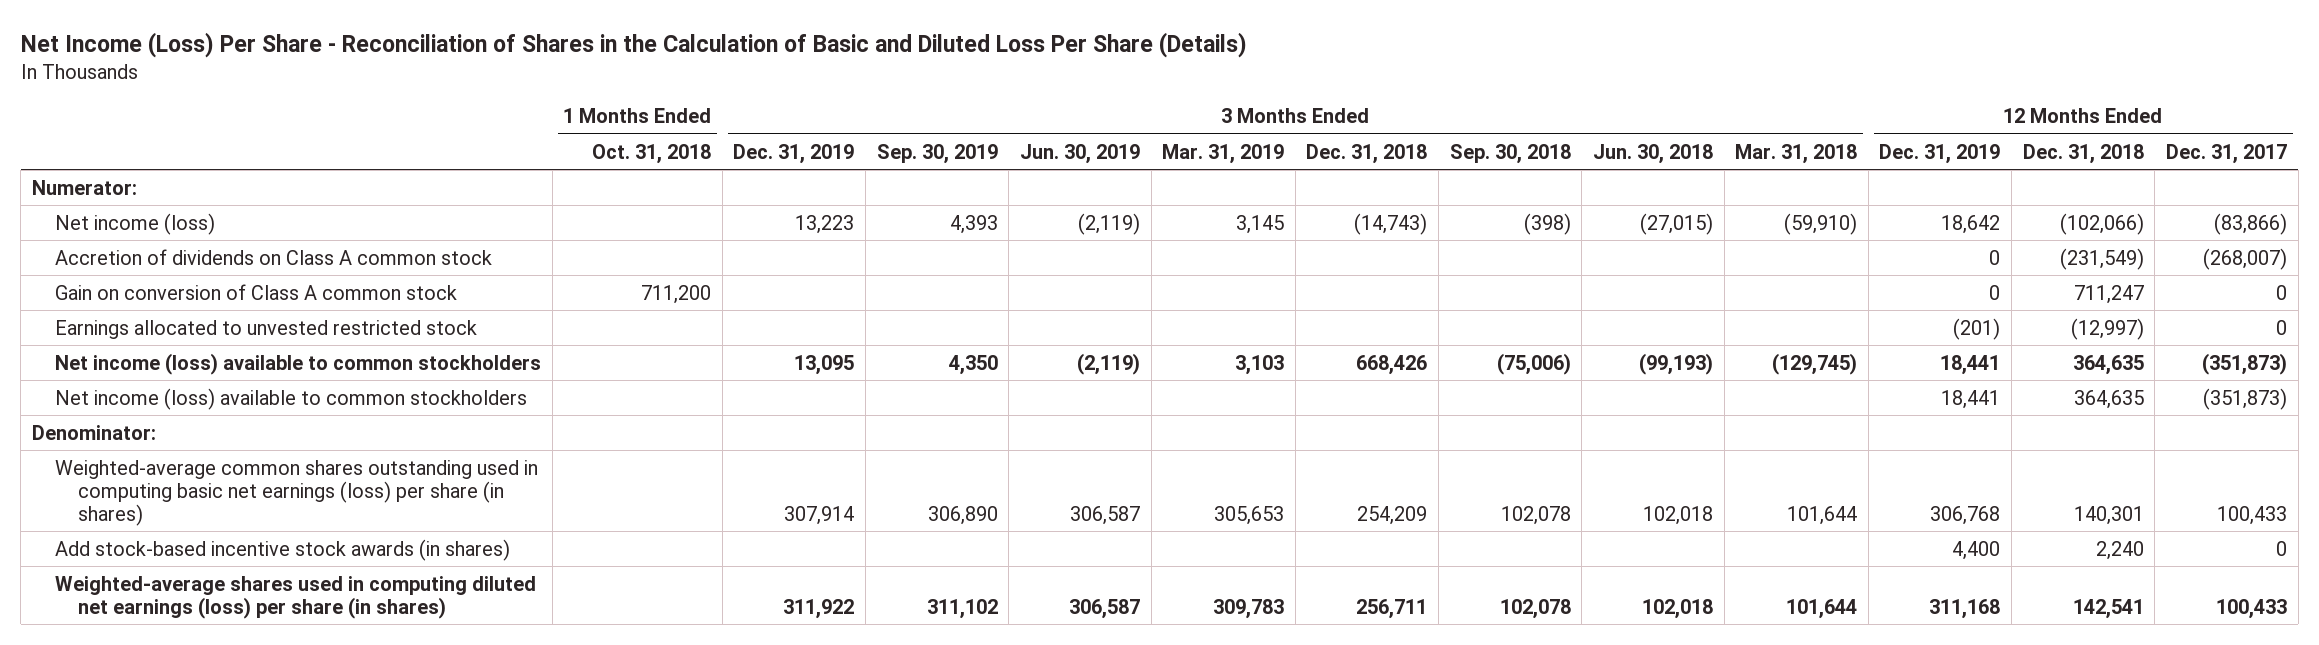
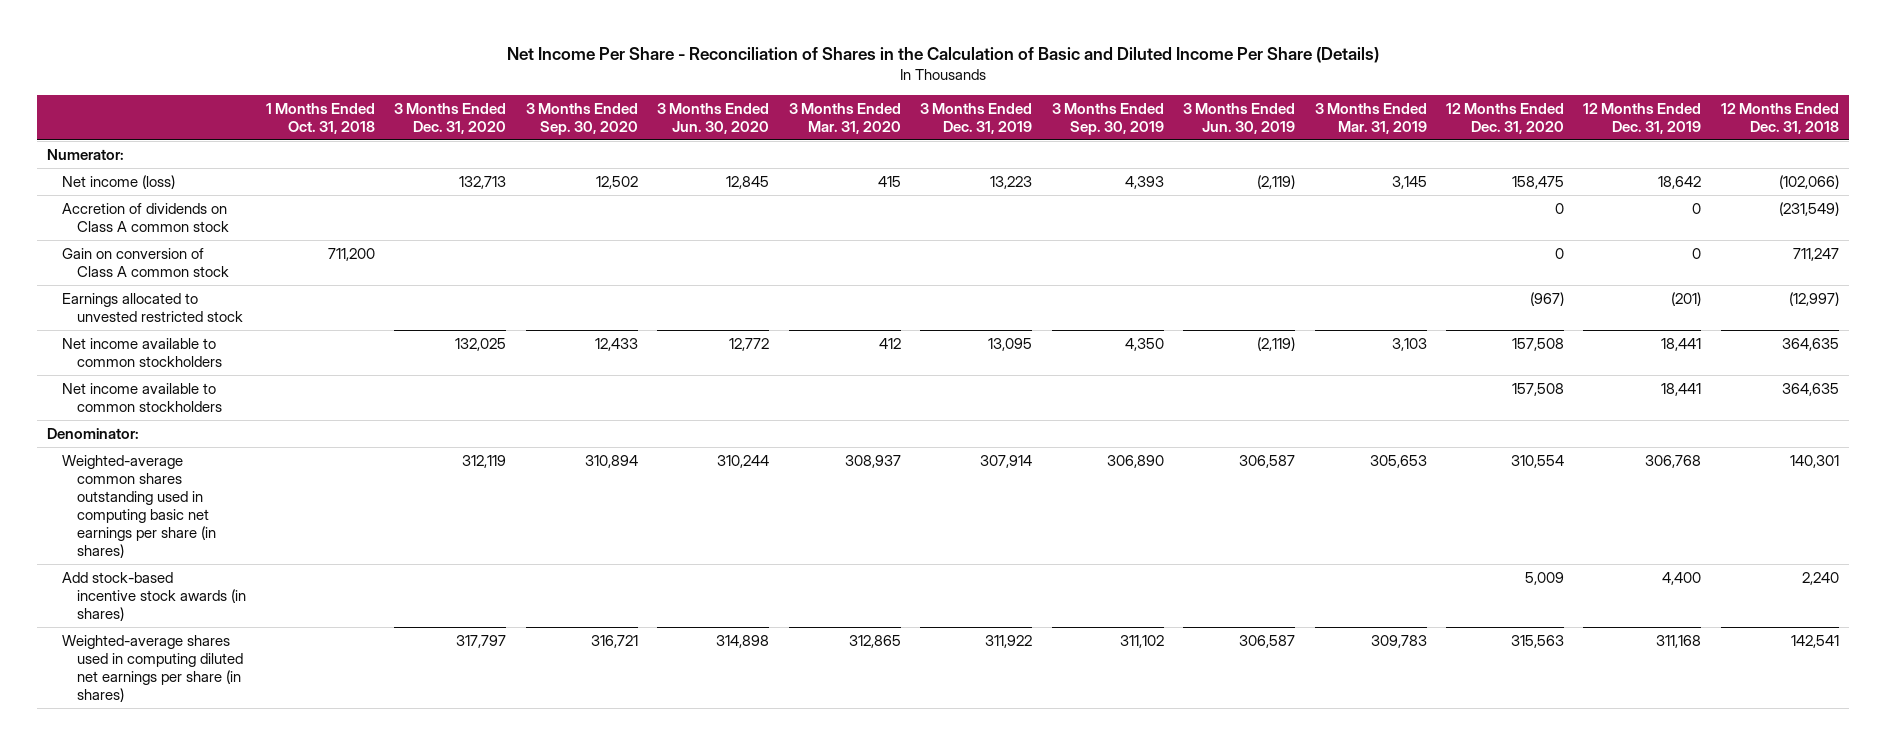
- Net Income (Loss) Per Share - Reconciliation of Shares in the Calculation of Basic and Diluted Loss Per Share (Details)
+ Net Income Per Share - Reconciliation of Shares in the Calculation of Basic and Diluted Income Per Share (Details)
- | 1 Months Ended Oct. 31, 2018 | 3 Months Ended Dec. 31, 2019 | 3 Months Ended Sep. 30, 2019 | 3 Months Ended Jun. 30, 2019 | 3 Months Ended Mar. 31, 2019 | 3 Months Ended Dec. 31, 2018 | 3 Months Ended Sep. 30, 2018 | 3 Months Ended Jun. 30, 2018 | 3 Months Ended Mar. 31, 2018 | 12 Months Ended Dec. 31, 2019 | 12 Months Ended Dec. 31, 2018 | 12 Months Ended Dec. 31, 2017
+ | 1 Months Ended Oct. 31, 2018 | 3 Months Ended Dec. 31, 2020 | 3 Months Ended Sep. 30, 2020 | 3 Months Ended Jun. 30, 2020 | 3 Months Ended Mar. 31, 2020 | 3 Months Ended Dec. 31, 2019 | 3 Months Ended Sep. 30, 2019 | 3 Months Ended Jun. 30, 2019 | 3 Months Ended Mar. 31, 2019 | 12 Months Ended Dec. 31, 2020 | 12 Months Ended Dec. 31, 2019 | 12 Months Ended Dec. 31, 2018
- Net income (loss) available to common stockholders | | 13,095 | 4,350 | (2,119) | 3,103 | 668,426 | (75,006) | (99,193) | (129,745) | 18,441 | 364,635 | (351,873)
- Net income (loss) available to common stockholders | | | | | | | | | | 18,441 | 364,635 | (351,873)
+ Net income available to common stockholders | | 132,025 | 12,433 | 12,772 | 412 | 13,095 | 4,350 | (2,119) | 3,103 | 157,508 | 18,441 | 364,635
+ Net income available to common stockholders | | | | | | | | | | 157,508 | 18,441 | 364,635
- Weighted-average common shares outstanding used in computing basic net earnings (loss) per share (in shares) | | 307,914 | 306,890 | 306,587 | 305,653 | 254,209 | 102,078 | 102,018 | 101,644 | 306,768 | 140,301 | 100,433
+ Weighted-average common shares outstanding used in computing basic net earnings per share (in shares) | | 312,119 | 310,894 | 310,244 | 308,937 | 307,914 | 306,890 | 306,587 | 305,653 | 310,554 | 306,768 | 140,301
- Weighted-average shares used in computing diluted net earnings (loss) per share (in shares) | | 311,922 | 311,102 | 306,587 | 309,783 | 256,711 | 102,078 | 102,018 | 101,644 | 311,168 | 142,541 | 100,433
+ Weighted-average shares used in computing diluted net earnings per share (in shares) | | 317,797 | 316,721 | 314,898 | 312,865 | 311,922 | 311,102 | 306,587 | 309,783 | 315,563 | 311,168 | 142,541

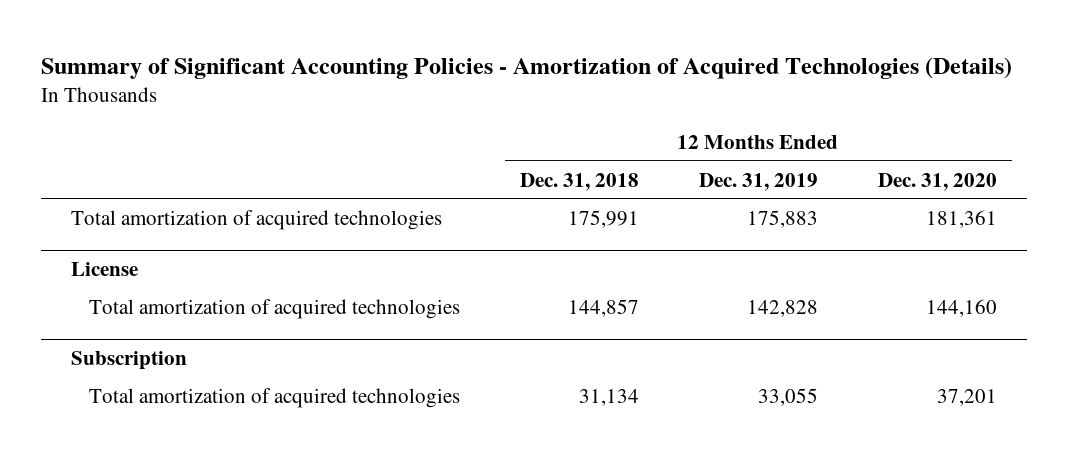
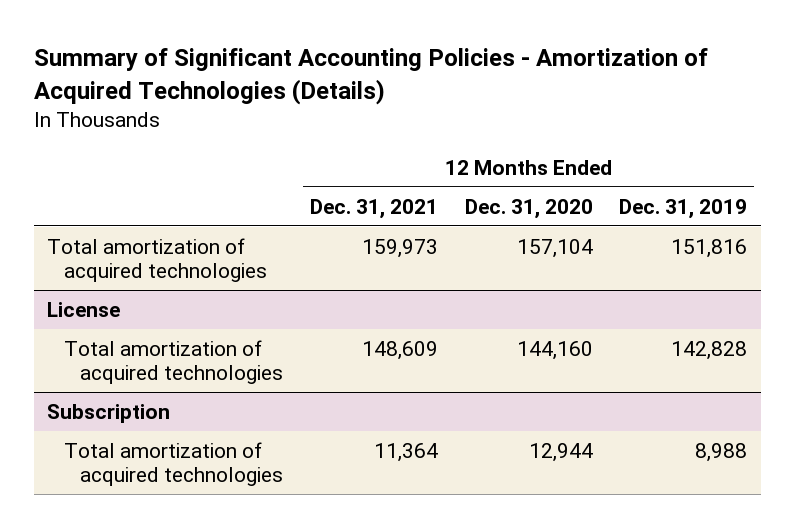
- | 12 Months Ended Dec. 31, 2018 | 12 Months Ended Dec. 31, 2019 | 12 Months Ended Dec. 31, 2020
+ | 12 Months Ended Dec. 31, 2021 | 12 Months Ended Dec. 31, 2020 | 12 Months Ended Dec. 31, 2019
- Total amortization of acquired technologies | 175,991 | 175,883 | 181,361
+ Total amortization of acquired technologies | 159,973 | 157,104 | 151,816
@ Subscription
- Total amortization of acquired technologies | 31,134 | 33,055 | 37,201
+ Total amortization of acquired technologies | 11,364 | 12,944 | 8,988

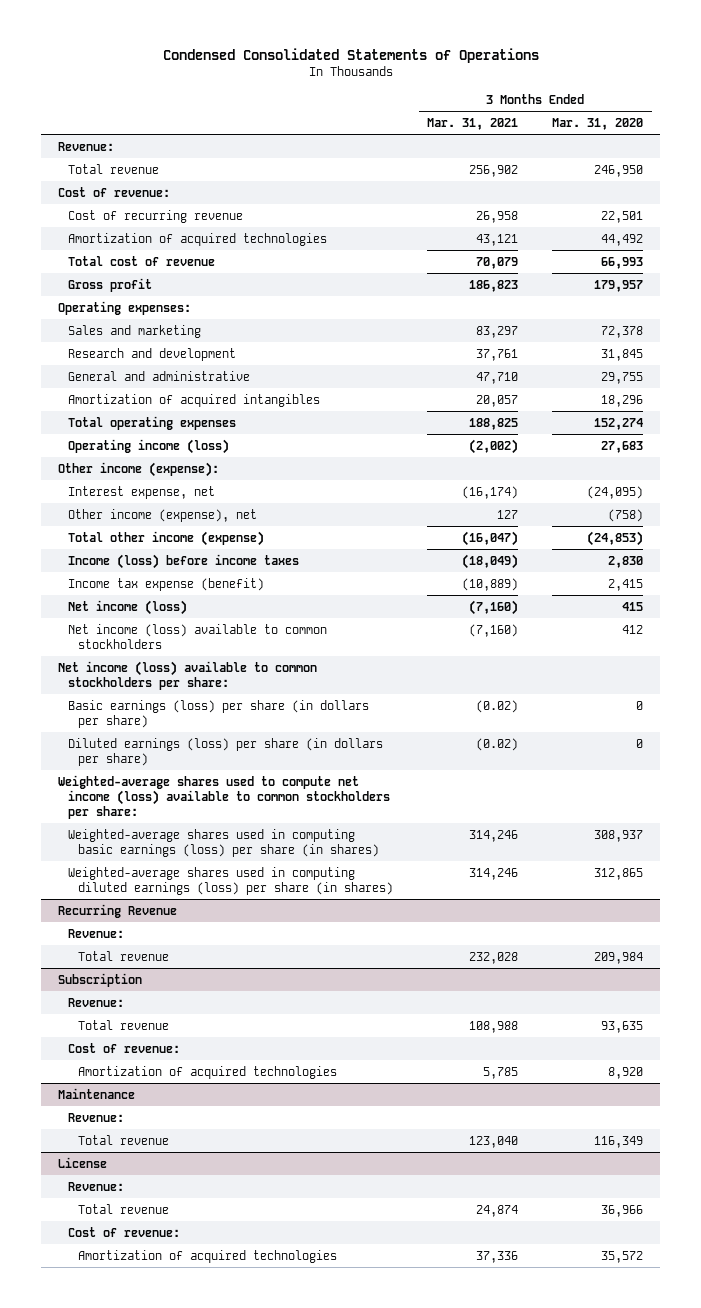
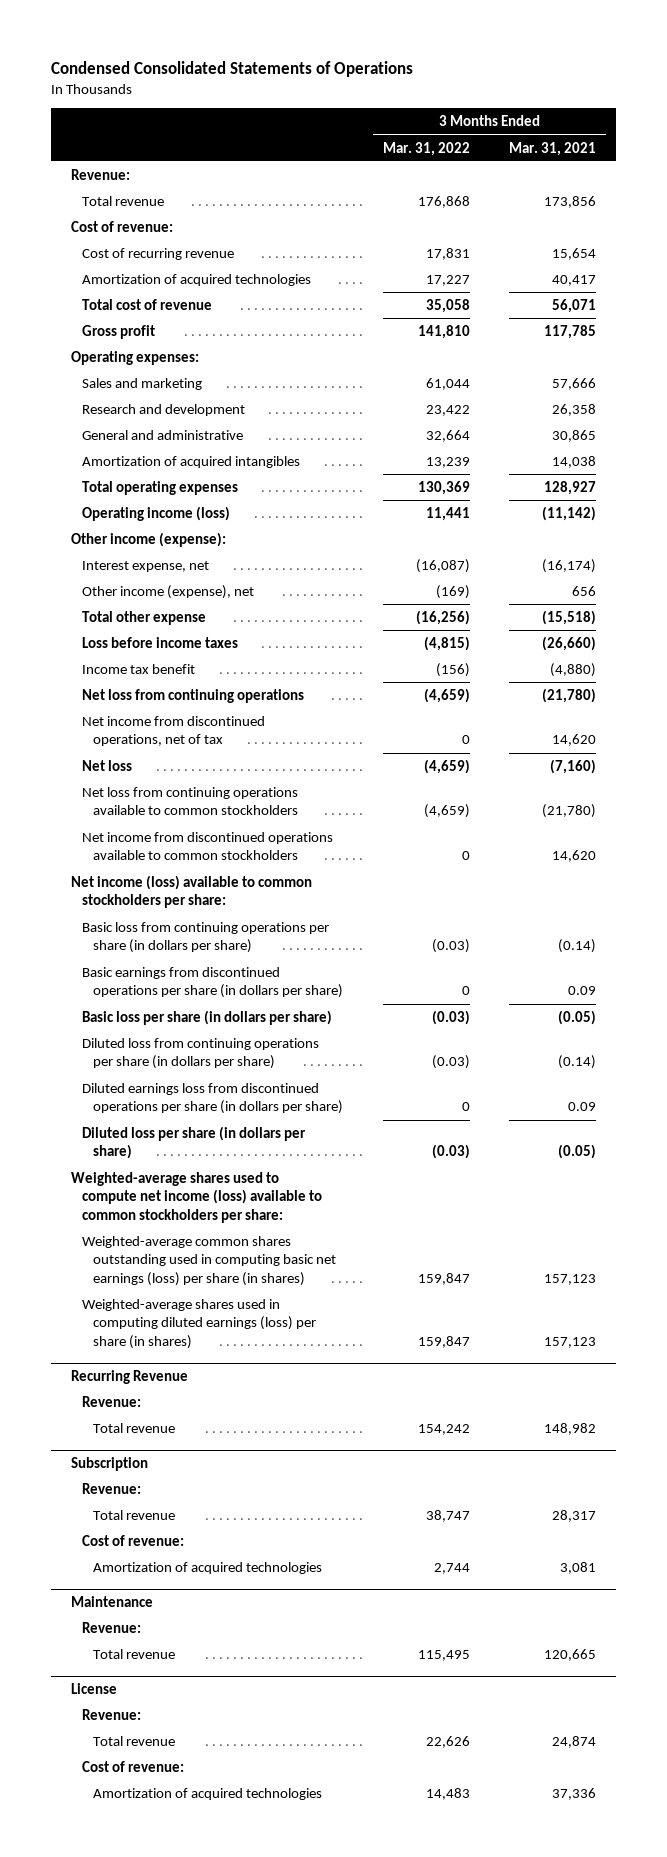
- | 3 Months Ended Mar. 31, 2021 | 3 Months Ended Mar. 31, 2020
+ | 3 Months Ended Mar. 31, 2022 | 3 Months Ended Mar. 31, 2021
- Total revenue | 256,902 | 246,950
+ Total revenue | 176,868 | 173,856
- Cost of recurring revenue | 26,958 | 22,501
- Amortization of acquired technologies | 43,121 | 44,492
- Total cost of revenue | 70,079 | 66,993
- Gross profit | 186,823 | 179,957
+ Cost of recurring revenue | 17,831 | 15,654
+ Amortization of acquired technologies | 17,227 | 40,417
+ Total cost of revenue | 35,058 | 56,071
+ Gross profit | 141,810 | 117,785
- Sales and marketing | 83,297 | 72,378
- Research and development | 37,761 | 31,845
- General and administrative | 47,710 | 29,755
- Amortization of acquired intangibles | 20,057 | 18,296
- Total operating expenses | 188,825 | 152,274
- Operating income (loss) | (2,002) | 27,683
+ Sales and marketing | 61,044 | 57,666
+ Research and development | 23,422 | 26,358
+ General and administrative | 32,664 | 30,865
+ Amortization of acquired intangibles | 13,239 | 14,038
+ Total operating expenses | 130,369 | 128,927
+ Operating income (loss) | 11,441 | (11,142)
- Other income (expense), net | 127 | (758)
- Total other income (expense) | (16,047) | (24,853)
- Income (loss) before income taxes | (18,049) | 2,830
- Income tax expense (benefit) | (10,889) | 2,415
- Net income (loss) | (7,160) | 415
- Net income (loss) available to common stockholders | (7,160) | 412
+ Other income (expense), net | (169) | 656
+ Total other expense | (16,256) | (15,518)
+ Loss before income taxes | (4,815) | (26,660)
+ Income tax benefit | (156) | (4,880)
+ Net loss from continuing operations | (4,659) | (21,780)
+ Net income from discontinued operations, net of tax | 0 | 14,620
+ Net loss | (4,659) | (7,160)
+ Net loss from continuing operations available to common stockholders | (4,659) | (21,780)
+ Net income from discontinued operations available to common stockholders | 0 | 14,620
- Basic earnings (loss) per share (in dollars per share) | (0.02) | 0
- Diluted earnings (loss) per share (in dollars per share) | (0.02) | 0
+ Basic loss from continuing operations per share (in dollars per share) | (0.03) | (0.14)
+ Basic earnings from discontinued operations per share (in dollars per share) | 0 | 0.09
+ Basic loss per share (in dollars per share) | (0.03) | (0.05)
+ Diluted loss from continuing operations per share (in dollars per share) | (0.03) | (0.14)
+ Diluted earnings loss from discontinued operations per share (in dollars per share) | 0 | 0.09
+ Diluted loss per share (in dollars per share) | (0.03) | (0.05)
- Weighted-average shares used in computing basic earnings (loss) per share (in shares) | 314,246 | 308,937
- Weighted-average shares used in computing diluted earnings (loss) per share (in shares) | 314,246 | 312,865
+ Weighted-average common shares outstanding used in computing basic net earnings (loss) per share (in shares) | 159,847 | 157,123
+ Weighted-average shares used in computing diluted earnings (loss) per share (in shares) | 159,847 | 157,123
@ Recurring Revenue
- Total revenue | 232,028 | 209,984
+ Total revenue | 154,242 | 148,982
@ Subscription
- Total revenue | 108,988 | 93,635
+ Total revenue | 38,747 | 28,317
- Amortization of acquired technologies | 5,785 | 8,920
+ Amortization of acquired technologies | 2,744 | 3,081
@ Maintenance
- Total revenue | 123,040 | 116,349
+ Total revenue | 115,495 | 120,665

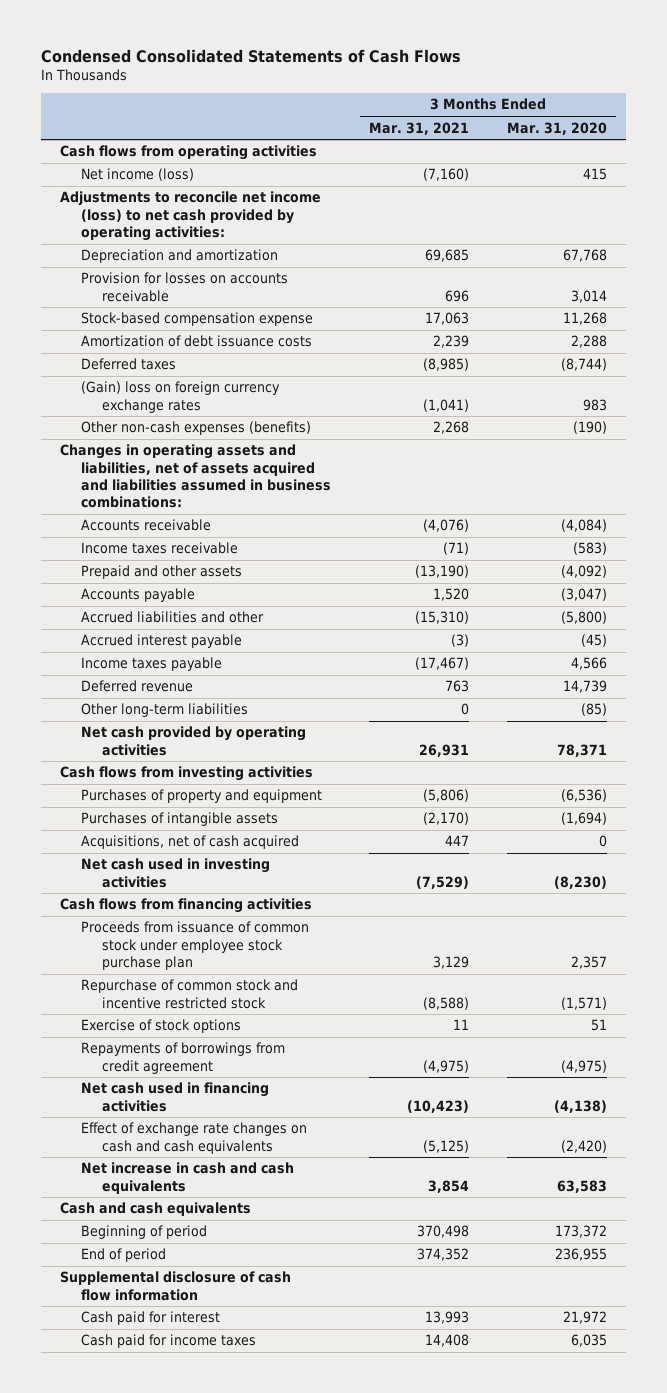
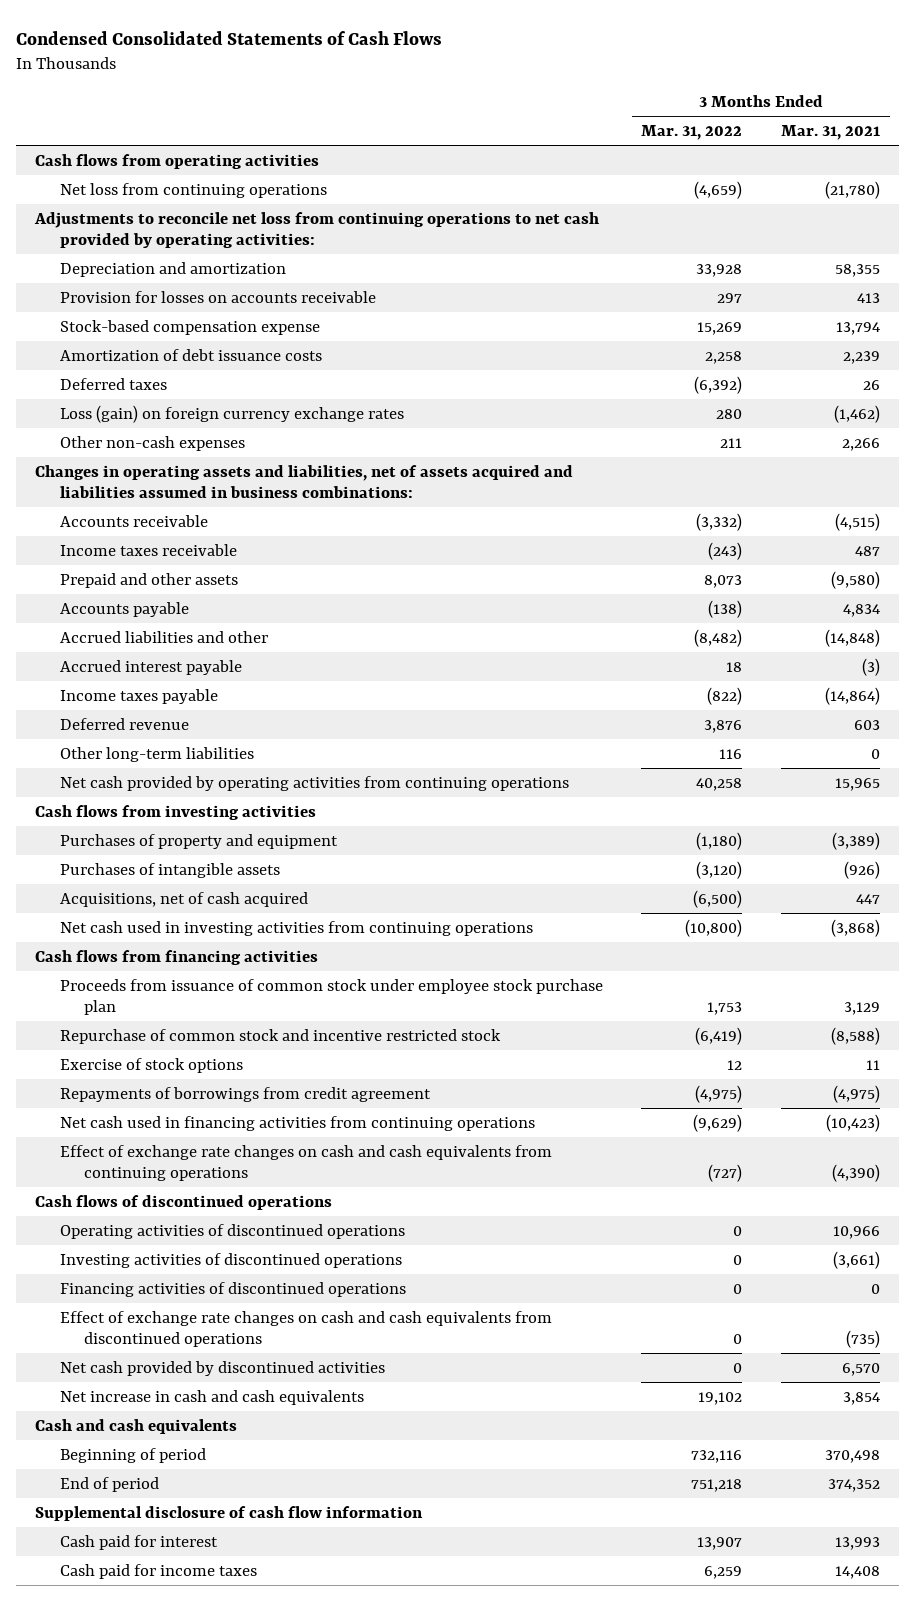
- | 3 Months Ended Mar. 31, 2021 | 3 Months Ended Mar. 31, 2020
+ | 3 Months Ended Mar. 31, 2022 | 3 Months Ended Mar. 31, 2021
- Net income (loss) | (7,160) | 415
- Adjustments to reconcile net income (loss) to net cash provided by operating activities:
- Depreciation and amortization | 69,685 | 67,768
- Provision for losses on accounts receivable | 696 | 3,014
- Stock-based compensation expense | 17,063 | 11,268
+ Net loss from continuing operations | (4,659) | (21,780)
+ Adjustments to reconcile net loss from continuing operations to net cash provided by operating activities:
+ Depreciation and amortization | 33,928 | 58,355
+ Provision for losses on accounts receivable | 297 | 413
+ Stock-based compensation expense | 15,269 | 13,794
- Deferred taxes | (8,985) | (8,744)
- (Gain) loss on foreign currency exchange rates | (1,041) | 983
- Other non-cash expenses (benefits) | 2,268 | (190)
+ Deferred taxes | (6,392) | 26
+ Loss (gain) on foreign currency exchange rates | 280 | (1,462)
+ Other non-cash expenses | 211 | 2,266
- Accounts receivable | (4,076) | (4,084)
- Income taxes receivable | (71) | (583)
- Prepaid and other assets | (13,190) | (4,092)
- Accounts payable | 1,520 | (3,047)
- Accrued liabilities and other | (15,310) | (5,800)
+ Accounts receivable | (3,332) | (4,515)
+ Income taxes receivable | (243) | 487
+ Prepaid and other assets | 8,073 | (9,580)
+ Accounts payable | (138) | 4,834
+ Accrued liabilities and other | (8,482) | (14,848)
- Income taxes payable | (17,467) | 4,566
- Deferred revenue | 763 | 14,739
+ Income taxes payable | (822) | (14,864)
+ Deferred revenue | 3,876 | 603
- Net cash provided by operating activities | 26,931 | 78,371
+ Net cash provided by operating activities from continuing operations | 40,258 | 15,965
- Purchases of property and equipment | (5,806) | (6,536)
- Purchases of intangible assets | (2,170) | (1,694)
+ Purchases of property and equipment | (1,180) | (3,389)
+ Purchases of intangible assets | (3,120) | (926)
- Net cash used in investing activities | (7,529) | (8,230)
+ Net cash used in investing activities from continuing operations | (10,800) | (3,868)
- Net cash used in financing activities | (10,423) | (4,138)
- Effect of exchange rate changes on cash and cash equivalents | (5,125) | (2,420)
+ Net cash used in financing activities from continuing operations | (9,629) | (10,423)
+ Effect of exchange rate changes on cash and cash equivalents from continuing operations | (727) | (4,390)
+ Cash flows of discontinued operations
+ Operating activities of discontinued operations | 0 | 10,966
+ Investing activities of discontinued operations | 0 | (3,661)
+ Financing activities of discontinued operations | 0 | 0
+ Effect of exchange rate changes on cash and cash equivalents from discontinued operations | 0 | (735)
+ Net cash provided by discontinued activities | 0 | 6,570

